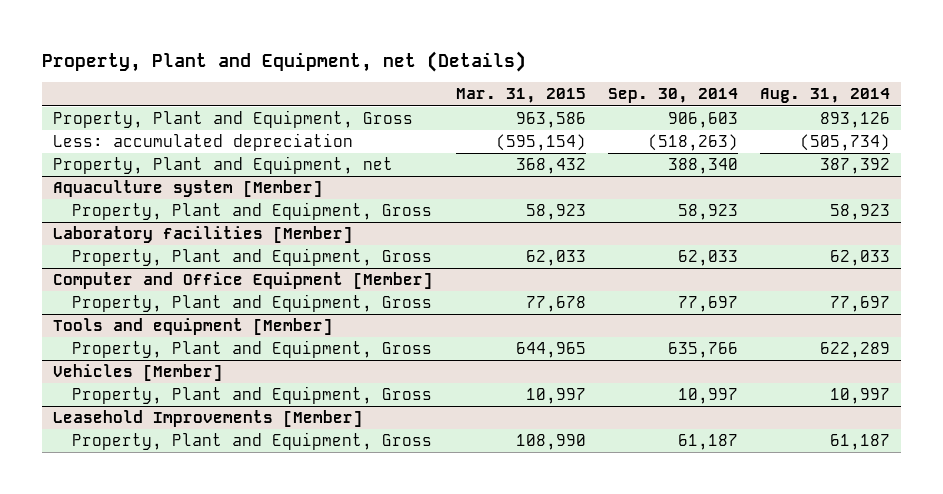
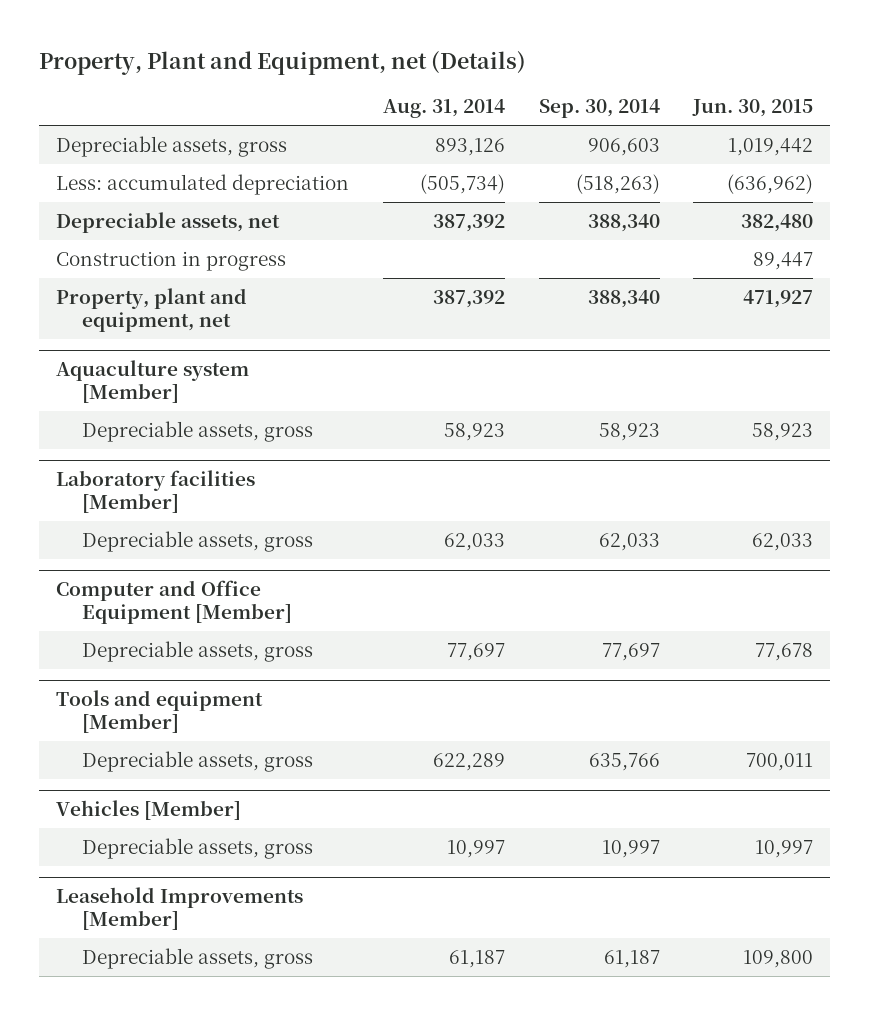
- | Mar. 31, 2015 | Sep. 30, 2014 | Aug. 31, 2014
+ | Aug. 31, 2014 | Sep. 30, 2014 | Jun. 30, 2015
- Property, Plant and Equipment, Gross | 963,586 | 906,603 | 893,126
+ Depreciable assets, gross | 893,126 | 906,603 | 1,019,442
- Property, Plant and Equipment, net | 368,432 | 388,340 | 387,392
+ Depreciable assets, net | 387,392 | 388,340 | 382,480
+ Construction in progress | | | 89,447
+ Property, plant and equipment, net | 387,392 | 388,340 | 471,927
@ Aquaculture system [Member]
- Property, Plant and Equipment, Gross | 58,923 | 58,923 | 58,923
+ Depreciable assets, gross | 58,923 | 58,923 | 58,923
@ Laboratory facilities [Member]
- Property, Plant and Equipment, Gross | 62,033 | 62,033 | 62,033
+ Depreciable assets, gross | 62,033 | 62,033 | 62,033
@ Computer and Office Equipment [Member]
- Property, Plant and Equipment, Gross | 77,678 | 77,697 | 77,697
+ Depreciable assets, gross | 77,697 | 77,697 | 77,678
@ Tools and equipment [Member]
- Property, Plant and Equipment, Gross | 644,965 | 635,766 | 622,289
+ Depreciable assets, gross | 622,289 | 635,766 | 700,011
@ Vehicles [Member]
- Property, Plant and Equipment, Gross | 10,997 | 10,997 | 10,997
+ Depreciable assets, gross | 10,997 | 10,997 | 10,997
@ Leasehold Improvements [Member]
- Property, Plant and Equipment, Gross | 108,990 | 61,187 | 61,187
+ Depreciable assets, gross | 61,187 | 61,187 | 109,800

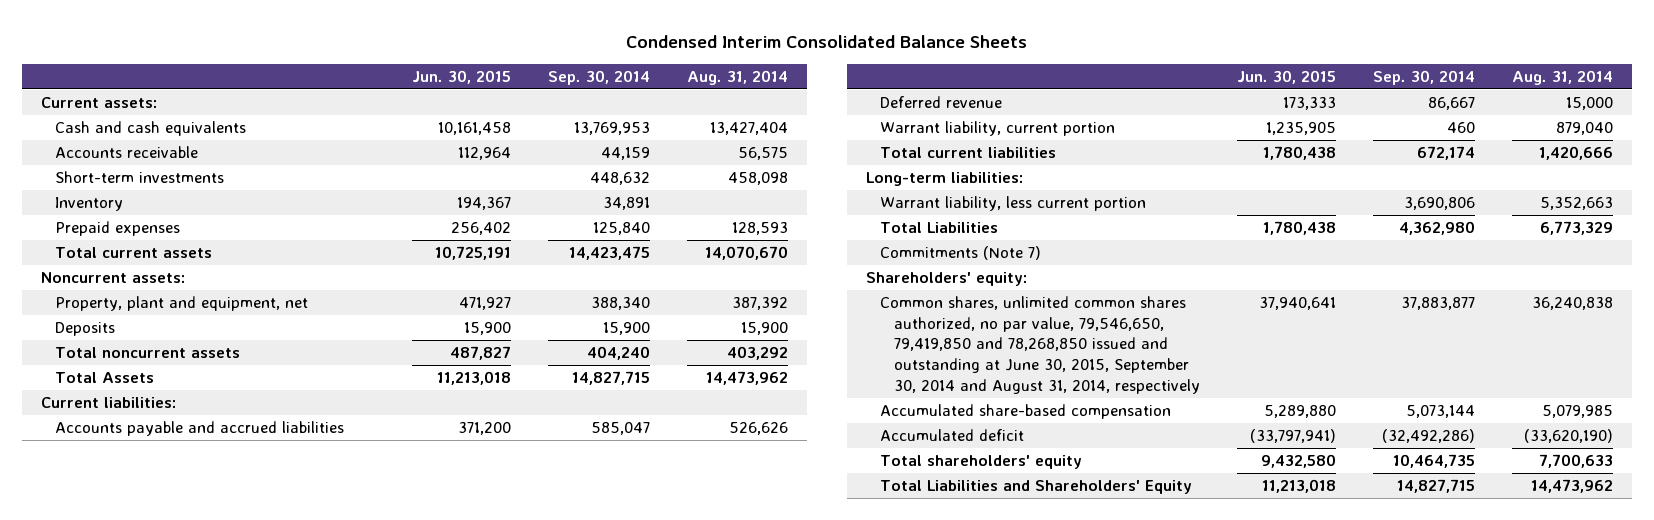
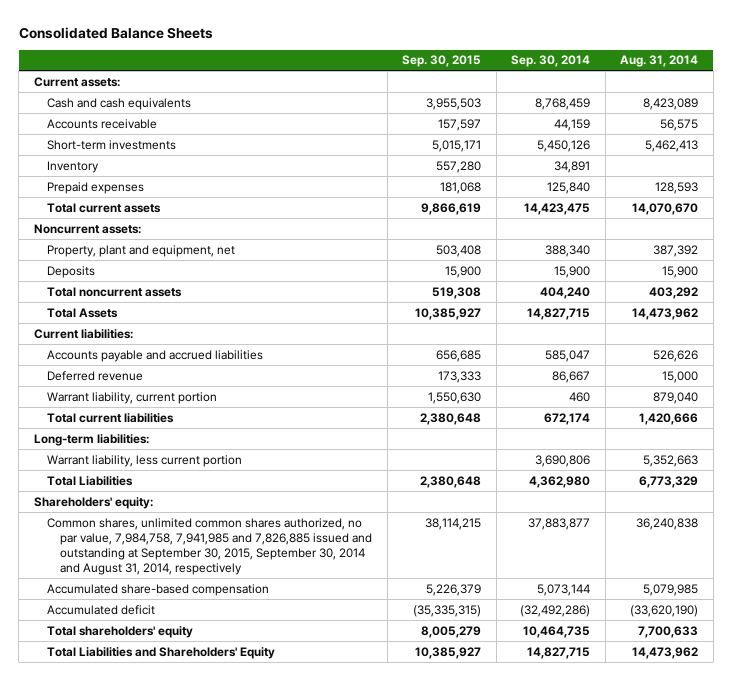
- Condensed Interim Consolidated Balance Sheets
+ Consolidated Balance Sheets
- | Jun. 30, 2015 | Sep. 30, 2014 | Aug. 31, 2014
+ | Sep. 30, 2015 | Sep. 30, 2014 | Aug. 31, 2014
- Cash and cash equivalents | 10,161,458 | 13,769,953 | 13,427,404
+ Cash and cash equivalents | 3,955,503 | 8,768,459 | 8,423,089
- Short-term investments | | 448,632 | 458,098
+ Short-term investments | 5,015,171 | 5,450,126 | 5,462,413
- Commitments (Note 7)
- Common shares, unlimited common shares authorized, no par value, 79,546,650, 79,419,850 and 78,268,850 issued and outstanding at June 30, 2015, September 30, 2014 and August 31, 2014, respectively | 37,940,641 | 37,883,877 | 36,240,838
+ Common shares, unlimited common shares authorized, no par value, 7,984,758, 7,941,985 and 7,826,885 issued and outstanding at September 30, 2015, September 30, 2014 and August 31, 2014, respectively | 38,114,215 | 37,883,877 | 36,240,838

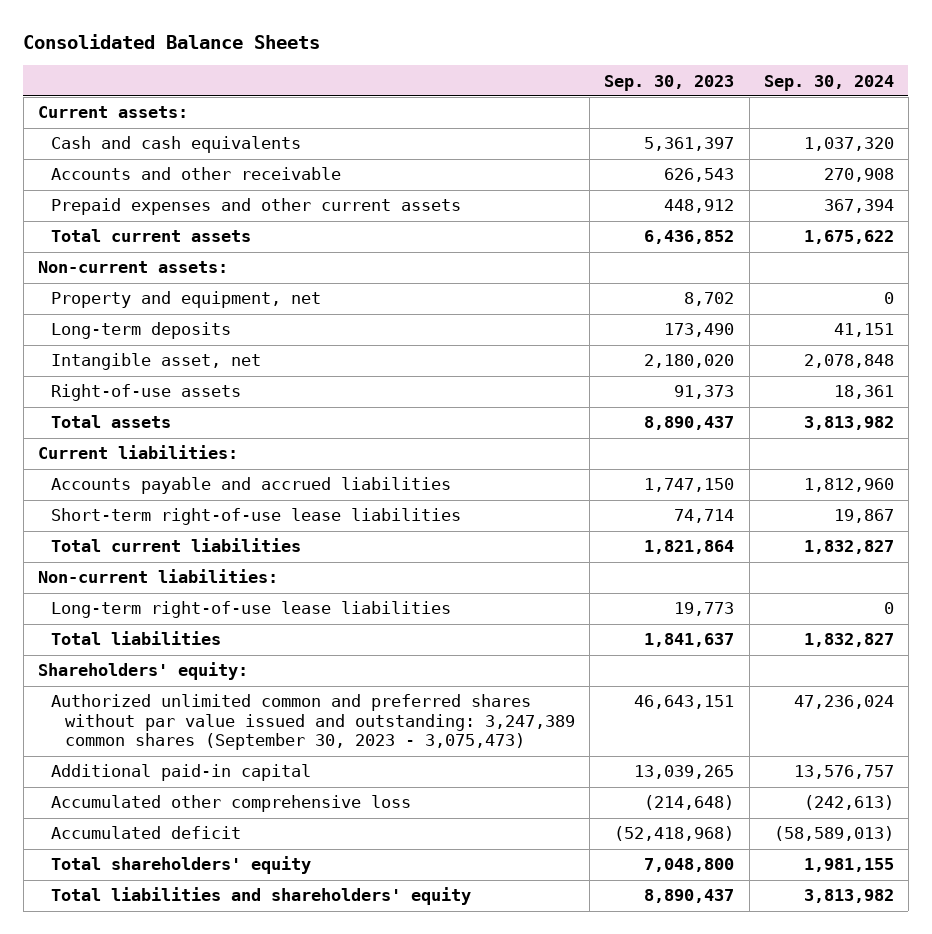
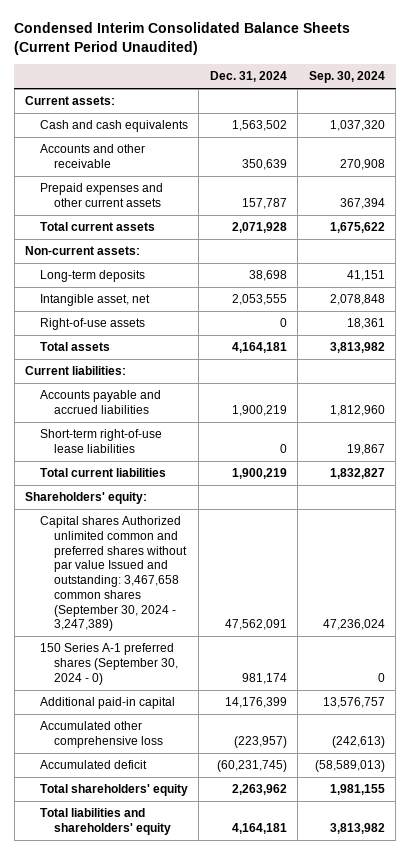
- Consolidated Balance Sheets
+ Condensed Interim Consolidated Balance Sheets (Current Period Unaudited)
- | Sep. 30, 2023 | Sep. 30, 2024
+ | Dec. 31, 2024 | Sep. 30, 2024
- Property and equipment, net | 8,702 | 0
- Non-current liabilities:
- Long-term right-of-use lease liabilities | 19,773 | 0
- Total liabilities | 1,841,637 | 1,832,827
- Authorized unlimited common and preferred shares without par value issued and outstanding: 3,247,389 common shares (September 30, 2023 - 3,075,473) | 46,643,151 | 47,236,024
+ Capital shares Authorized unlimited common and preferred shares without par value Issued and outstanding: 3,467,658 common shares (September 30, 2024 - 3,247,389) | 47,562,091 | 47,236,024
+ 150 Series A-1 preferred shares (September 30, 2024 - 0) | 981,174 | 0

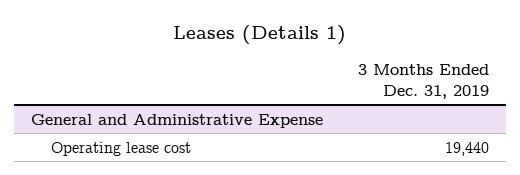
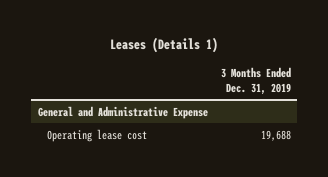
@ General and Administrative Expense
- Operating lease cost | 19,440
+ Operating lease cost | 19,688

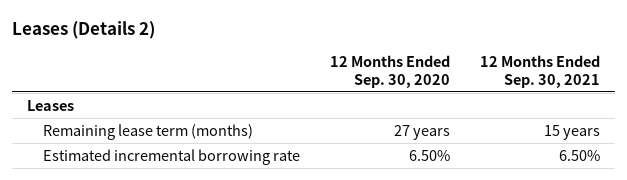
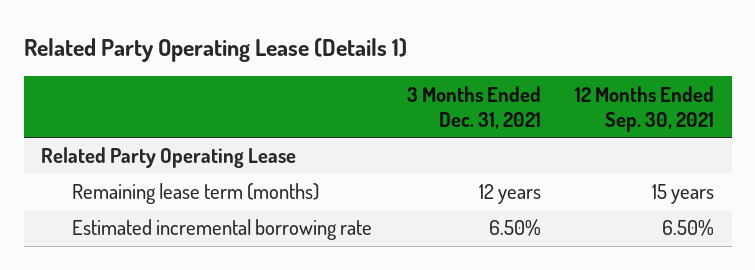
- Leases (Details 2)
+ Related Party Operating Lease (Details 1)
- | 12 Months Ended Sep. 30, 2020 | 12 Months Ended Sep. 30, 2021
+ | 3 Months Ended Dec. 31, 2021 | 12 Months Ended Sep. 30, 2021
- Leases
+ Related Party Operating Lease

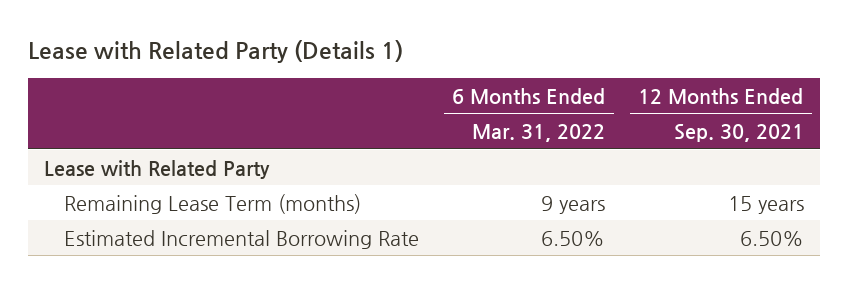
- Related Party Operating Lease (Details 1)
+ Lease with Related Party (Details 1)
- | 3 Months Ended Dec. 31, 2021 | 12 Months Ended Sep. 30, 2021
+ | 6 Months Ended Mar. 31, 2022 | 12 Months Ended Sep. 30, 2021
- Related Party Operating Lease
- Remaining lease term (months) | 12 years | 15 years
- Estimated incremental borrowing rate | 6.50% | 6.50%
+ Lease with Related Party
+ Remaining Lease Term (months) | 9 years | 15 years
+ Estimated Incremental Borrowing Rate | 6.50% | 6.50%

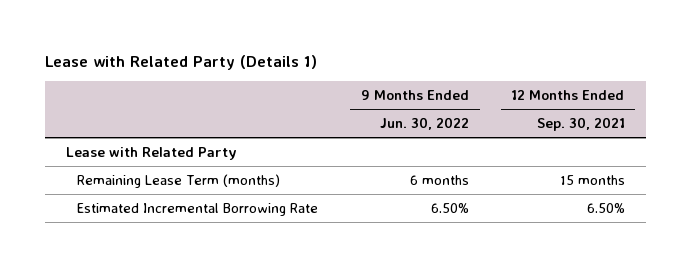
- | 6 Months Ended Mar. 31, 2022 | 12 Months Ended Sep. 30, 2021
+ | 9 Months Ended Jun. 30, 2022 | 12 Months Ended Sep. 30, 2021
- Remaining Lease Term (months) | 9 years | 15 years
+ Remaining Lease Term (months) | 6 months | 15 months

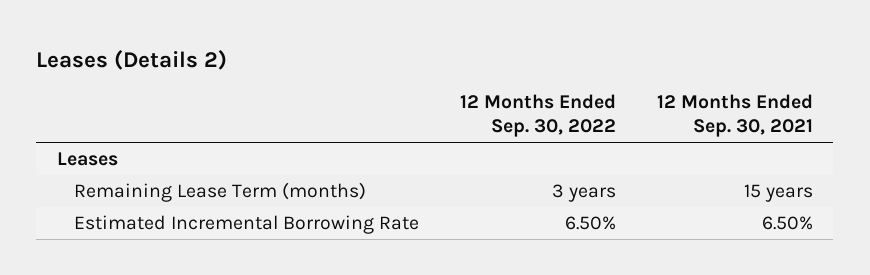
- Lease with Related Party (Details 1)
+ Leases (Details 2)
- | 9 Months Ended Jun. 30, 2022 | 12 Months Ended Sep. 30, 2021
+ | 12 Months Ended Sep. 30, 2022 | 12 Months Ended Sep. 30, 2021
- Lease with Related Party
- Remaining Lease Term (months) | 6 months | 15 months
+ Leases
+ Remaining Lease Term (months) | 3 years | 15 years

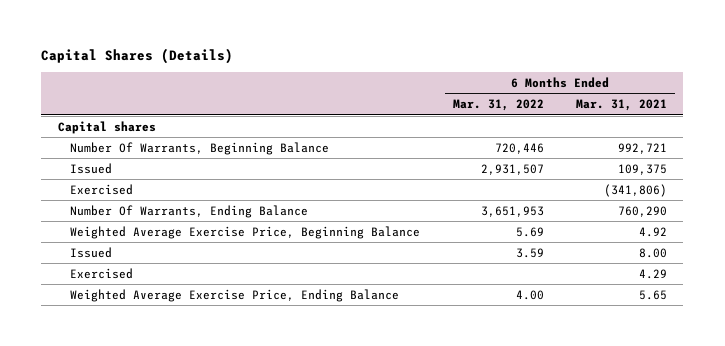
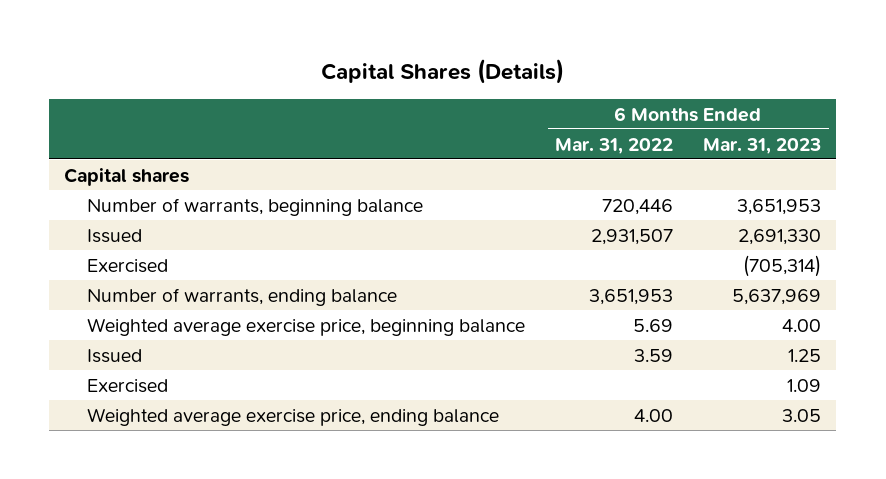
- | 6 Months Ended Mar. 31, 2022 | 6 Months Ended Mar. 31, 2021
+ | 6 Months Ended Mar. 31, 2022 | 6 Months Ended Mar. 31, 2023
- Number Of Warrants, Beginning Balance | 720,446 | 992,721
+ Number of warrants, beginning balance | 720,446 | 3,651,953
- Number Of Warrants, Ending Balance | 3,651,953 | 760,290
- Weighted Average Exercise Price, Beginning Balance | 5.69 | 4.92
+ Number of warrants, ending balance | 3,651,953 | 5,637,969
+ Weighted average exercise price, beginning balance | 5.69 | 4.00
- Weighted Average Exercise Price, Ending Balance | 4.00 | 5.65
+ Weighted average exercise price, ending balance | 4.00 | 3.05

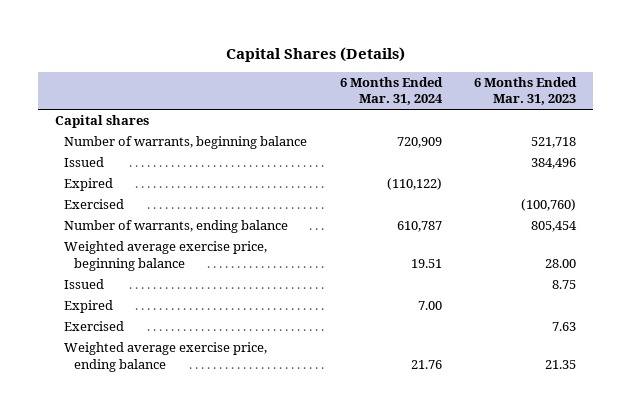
- | 6 Months Ended Mar. 31, 2022 | 6 Months Ended Mar. 31, 2023
+ | 6 Months Ended Mar. 31, 2024 | 6 Months Ended Mar. 31, 2023
- Number of warrants, beginning balance | 720,446 | 3,651,953
- Issued | 2,931,507 | 2,691,330
- Exercised | | (705,314)
- Number of warrants, ending balance | 3,651,953 | 5,637,969
- Weighted average exercise price, beginning balance | 5.69 | 4.00
- Issued | 3.59 | 1.25
- Exercised | | 1.09
- Weighted average exercise price, ending balance | 4.00 | 3.05
+ Number of warrants, beginning balance | 720,909 | 521,718
+ Issued | | 384,496
+ Expired | (110,122) |
+ Exercised | | (100,760)
+ Number of warrants, ending balance | 610,787 | 805,454
+ Weighted average exercise price, beginning balance | 19.51 | 28.00
+ Issued | | 8.75
+ Expired | 7.00 |
+ Exercised | | 7.63
+ Weighted average exercise price, ending balance | 21.76 | 21.35

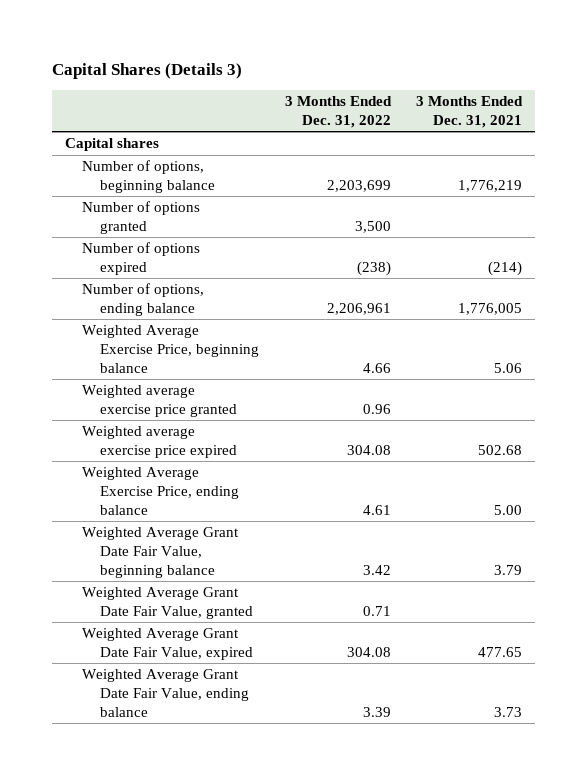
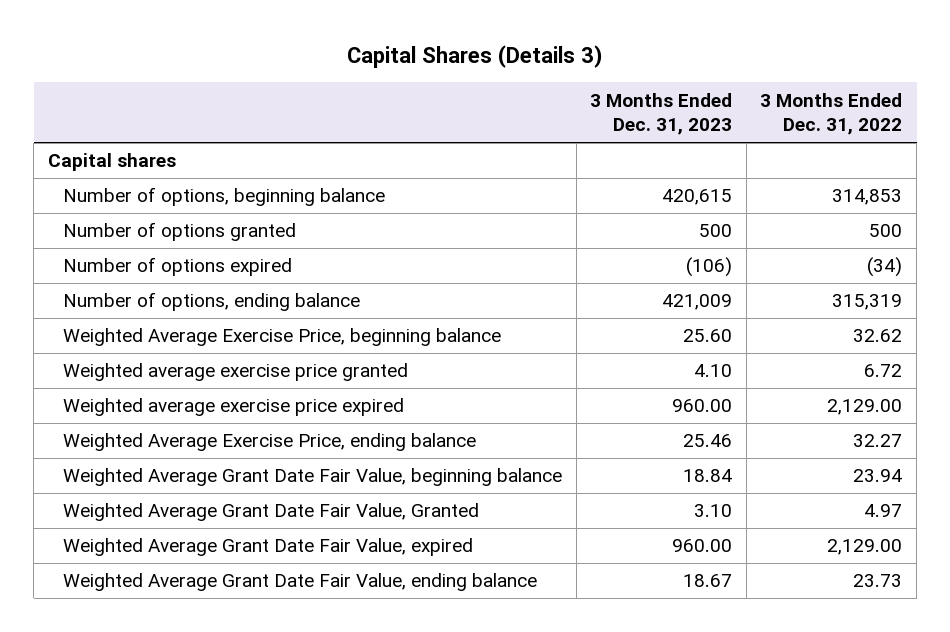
- | 3 Months Ended Dec. 31, 2022 | 3 Months Ended Dec. 31, 2021
+ | 3 Months Ended Dec. 31, 2023 | 3 Months Ended Dec. 31, 2022
- Number of options, beginning balance | 2,203,699 | 1,776,219
- Number of options granted | 3,500 |
- Number of options expired | (238) | (214)
- Number of options, ending balance | 2,206,961 | 1,776,005
- Weighted Average Exercise Price, beginning balance | 4.66 | 5.06
- Weighted average exercise price granted | 0.96 |
- Weighted average exercise price expired | 304.08 | 502.68
- Weighted Average Exercise Price, ending balance | 4.61 | 5.00
- Weighted Average Grant Date Fair Value, beginning balance | 3.42 | 3.79
- Weighted Average Grant Date Fair Value, granted | 0.71 |
- Weighted Average Grant Date Fair Value, expired | 304.08 | 477.65
- Weighted Average Grant Date Fair Value, ending balance | 3.39 | 3.73
+ Number of options, beginning balance | 420,615 | 314,853
+ Number of options granted | 500 | 500
+ Number of options expired | (106) | (34)
+ Number of options, ending balance | 421,009 | 315,319
+ Weighted Average Exercise Price, beginning balance | 25.60 | 32.62
+ Weighted average exercise price granted | 4.10 | 6.72
+ Weighted average exercise price expired | 960.00 | 2,129.00
+ Weighted Average Exercise Price, ending balance | 25.46 | 32.27
+ Weighted Average Grant Date Fair Value, beginning balance | 18.84 | 23.94
+ Weighted Average Grant Date Fair Value, Granted | 3.10 | 4.97
+ Weighted Average Grant Date Fair Value, expired | 960.00 | 2,129.00
+ Weighted Average Grant Date Fair Value, ending balance | 18.67 | 23.73

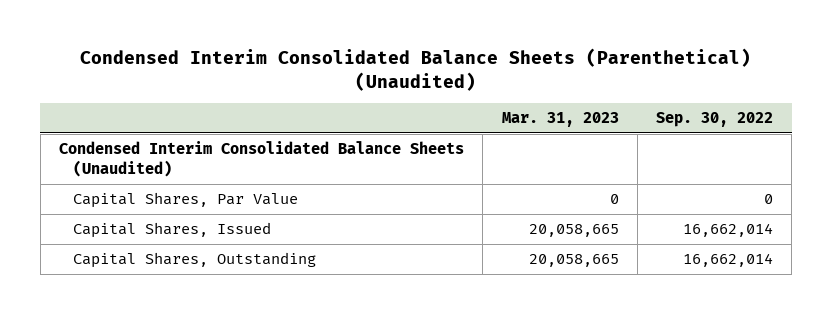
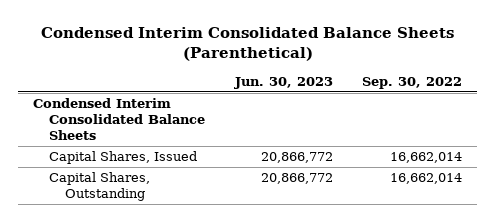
- Condensed Interim Consolidated Balance Sheets (Parenthetical) (Unaudited)
+ Condensed Interim Consolidated Balance Sheets (Parenthetical)
- | Mar. 31, 2023 | Sep. 30, 2022
+ | Jun. 30, 2023 | Sep. 30, 2022
- Condensed Interim Consolidated Balance Sheets (Unaudited)
- Capital Shares, Par Value | 0 | 0
+ Condensed Interim Consolidated Balance Sheets

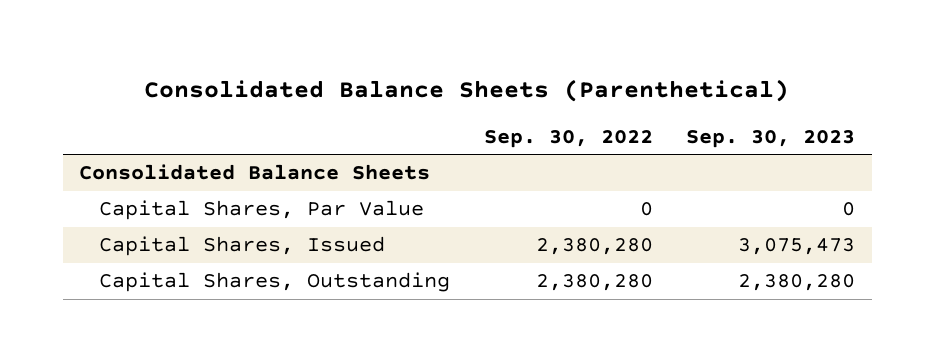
- Condensed Interim Consolidated Balance Sheets (Parenthetical)
+ Consolidated Balance Sheets (Parenthetical)
- | Jun. 30, 2023 | Sep. 30, 2022
+ | Sep. 30, 2022 | Sep. 30, 2023
- Condensed Interim Consolidated Balance Sheets
- Capital Shares, Issued | 20,866,772 | 16,662,014
- Capital Shares, Outstanding | 20,866,772 | 16,662,014
+ Consolidated Balance Sheets
+ Capital Shares, Par Value | 0 | 0
+ Capital Shares, Issued | 2,380,280 | 3,075,473
+ Capital Shares, Outstanding | 2,380,280 | 2,380,280

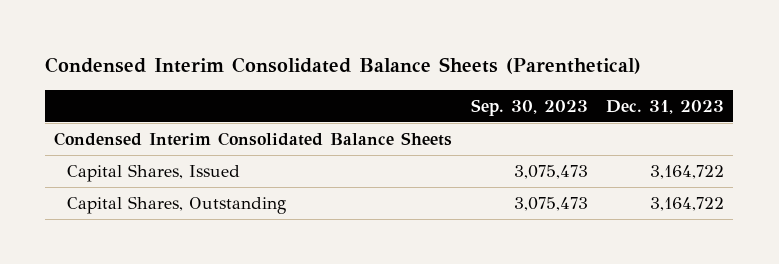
- Consolidated Balance Sheets (Parenthetical)
+ Condensed Interim Consolidated Balance Sheets (Parenthetical)
- | Sep. 30, 2022 | Sep. 30, 2023
+ | Sep. 30, 2023 | Dec. 31, 2023
- Consolidated Balance Sheets
- Capital Shares, Par Value | 0 | 0
+ Condensed Interim Consolidated Balance Sheets
- Capital Shares, Outstanding | 2,380,280 | 2,380,280
+ Capital Shares, Outstanding | 3,075,473 | 3,164,722

